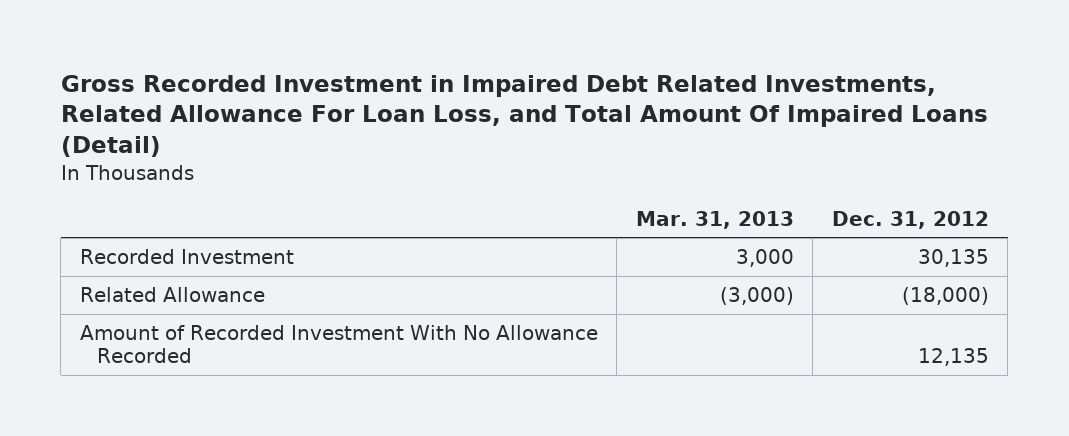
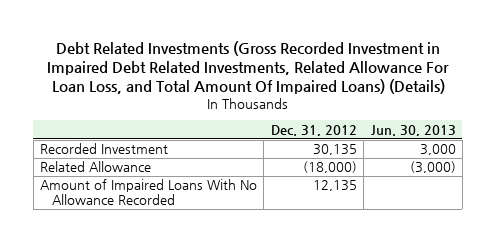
- Gross Recorded Investment in Impaired Debt Related Investments, Related Allowance For Loan Loss, and Total Amount Of Impaired Loans (Detail)
+ Debt Related Investments (Gross Recorded Investment in Impaired Debt Related Investments, Related Allowance For Loan Loss, and Total Amount Of Impaired Loans) (Details)
- | Mar. 31, 2013 | Dec. 31, 2012
+ | Dec. 31, 2012 | Jun. 30, 2013
- Amount of Recorded Investment With No Allowance Recorded | | 12,135
+ Amount of Impaired Loans With No Allowance Recorded | 12,135 |

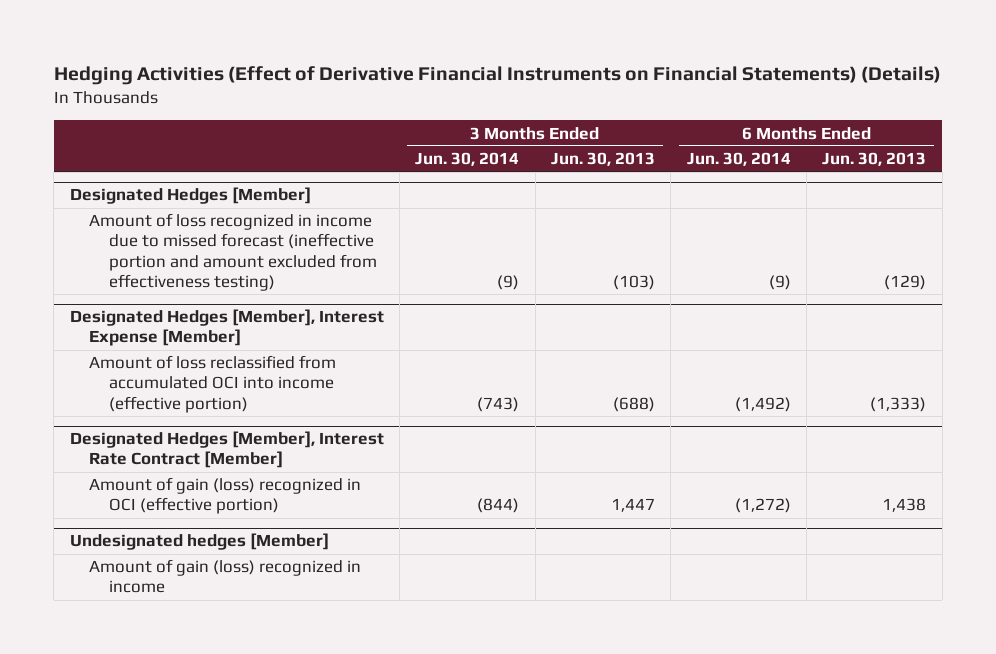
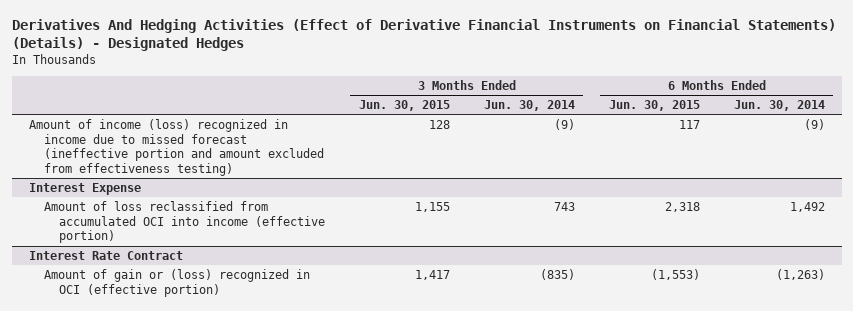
- Hedging Activities (Effect of Derivative Financial Instruments on Financial Statements) (Details)
+ Derivatives And Hedging Activities (Effect of Derivative Financial Instruments on Financial Statements) (Details) - Designated Hedges
- | 3 Months Ended Jun. 30, 2014 | 3 Months Ended Jun. 30, 2013 | 6 Months Ended Jun. 30, 2014 | 6 Months Ended Jun. 30, 2013
+ | 3 Months Ended Jun. 30, 2015 | 3 Months Ended Jun. 30, 2014 | 6 Months Ended Jun. 30, 2015 | 6 Months Ended Jun. 30, 2014
- Designated Hedges [Member]
- Amount of loss recognized in income due to missed forecast (ineffective portion and amount excluded from effectiveness testing) | (9) | (103) | (9) | (129)
- Designated Hedges [Member], Interest Expense [Member]
- Amount of loss reclassified from accumulated OCI into income (effective portion) | (743) | (688) | (1,492) | (1,333)
- Designated Hedges [Member], Interest Rate Contract [Member]
- Amount of gain (loss) recognized in OCI (effective portion) | (844) | 1,447 | (1,272) | 1,438
- Undesignated hedges [Member]
- Amount of gain (loss) recognized in income
+ Amount of income (loss) recognized in income due to missed forecast (ineffective portion and amount excluded from effectiveness testing) | 128 | (9) | 117 | (9)
+ Interest Expense
+ Amount of loss reclassified from accumulated OCI into income (effective portion) | 1,155 | 743 | 2,318 | 1,492
+ Interest Rate Contract
+ Amount of gain or (loss) recognized in OCI (effective portion) | 1,417 | (835) | (1,553) | (1,263)

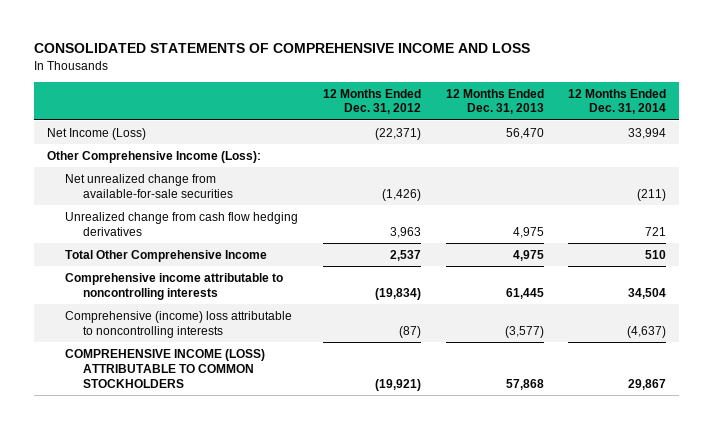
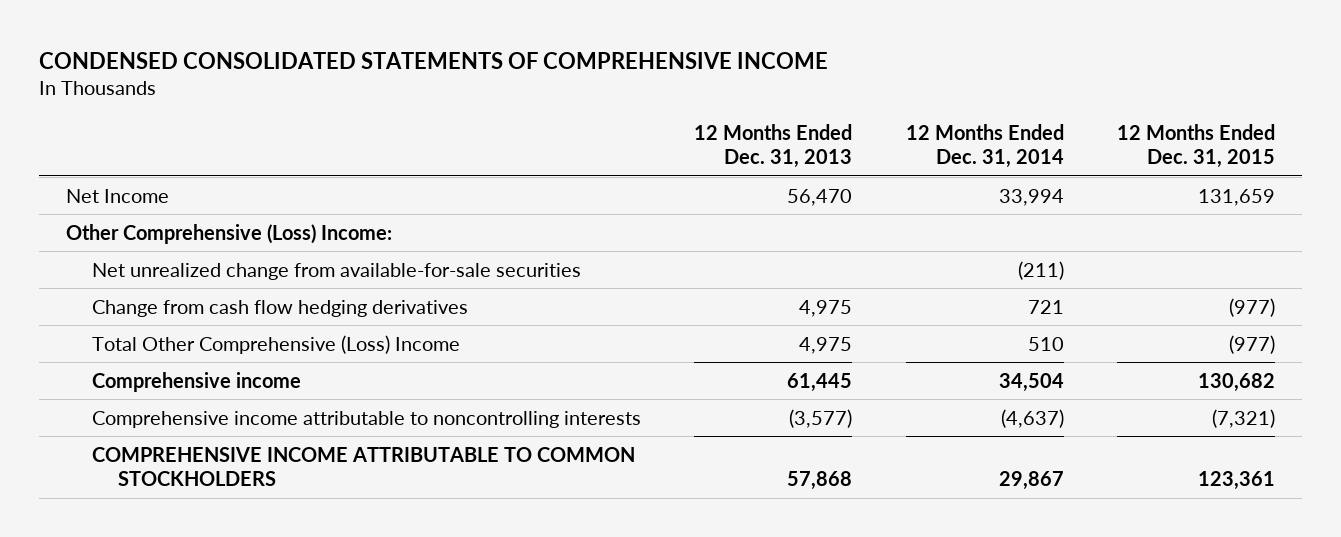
- CONSOLIDATED STATEMENTS OF COMPREHENSIVE INCOME AND LOSS
+ CONDENSED CONSOLIDATED STATEMENTS OF COMPREHENSIVE INCOME
- | 12 Months Ended Dec. 31, 2012 | 12 Months Ended Dec. 31, 2013 | 12 Months Ended Dec. 31, 2014
+ | 12 Months Ended Dec. 31, 2013 | 12 Months Ended Dec. 31, 2014 | 12 Months Ended Dec. 31, 2015
- Net Income (Loss) | (22,371) | 56,470 | 33,994
- Other Comprehensive Income (Loss):
+ Net Income | 56,470 | 33,994 | 131,659
+ Other Comprehensive (Loss) Income:
- Unrealized change from cash flow hedging derivatives | 3,963 | 4,975 | 721
- Total Other Comprehensive Income | 2,537 | 4,975 | 510
- Comprehensive income attributable to noncontrolling interests | (19,834) | 61,445 | 34,504
- Comprehensive (income) loss attributable to noncontrolling interests | (87) | (3,577) | (4,637)
- COMPREHENSIVE INCOME (LOSS) ATTRIBUTABLE TO COMMON STOCKHOLDERS | (19,921) | 57,868 | 29,867
+ Change from cash flow hedging derivatives | 4,975 | 721 | (977)
+ Total Other Comprehensive (Loss) Income | 4,975 | 510 | (977)
+ Comprehensive income | 61,445 | 34,504 | 130,682
+ Comprehensive income attributable to noncontrolling interests | (3,577) | (4,637) | (7,321)
+ COMPREHENSIVE INCOME ATTRIBUTABLE TO COMMON STOCKHOLDERS | 57,868 | 29,867 | 123,361

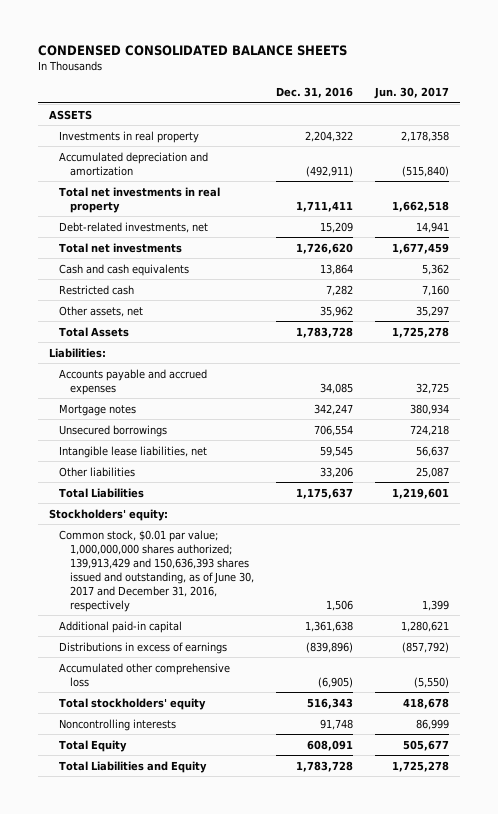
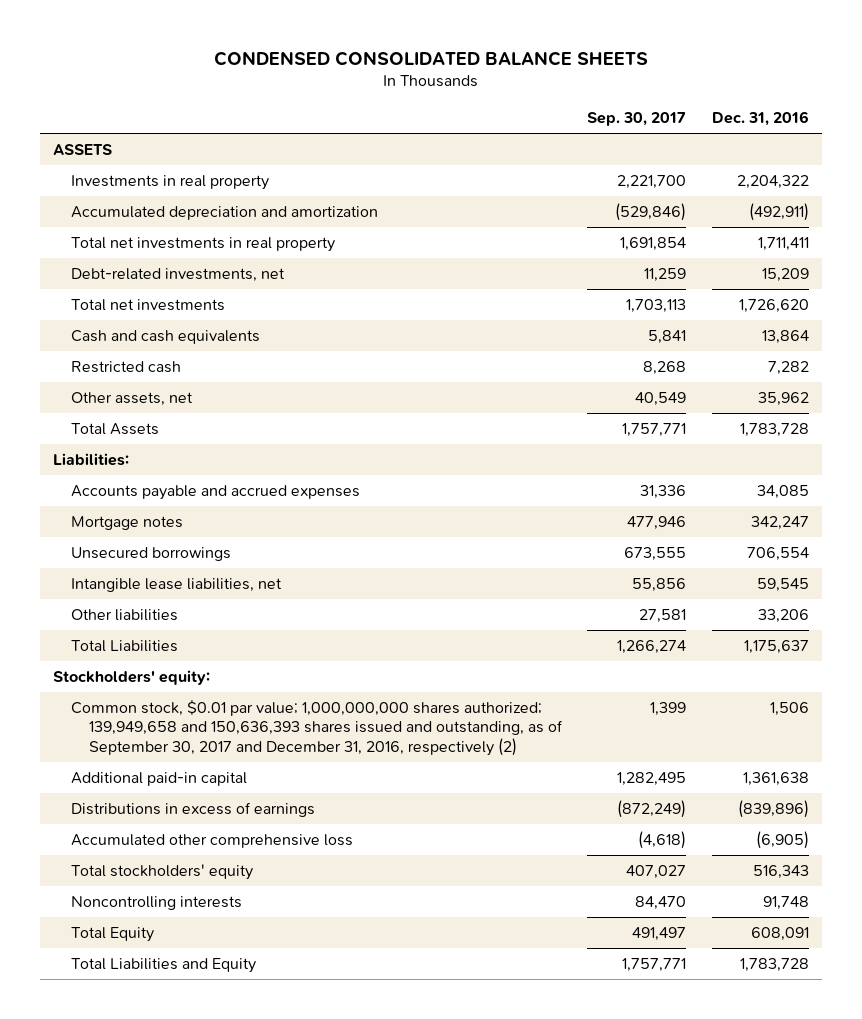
- | Dec. 31, 2016 | Jun. 30, 2017
+ | Sep. 30, 2017 | Dec. 31, 2016
- Common stock, $0.01 par value; 1,000,000,000 shares authorized; 139,913,429 and 150,636,393 shares issued and outstanding, as of June 30, 2017 and December 31, 2016, respectively | 1,506 | 1,399
+ Common stock, $0.01 par value; 1,000,000,000 shares authorized; 139,949,658 and 150,636,393 shares issued and outstanding, as of September 30, 2017 and December 31, 2016, respectively (2) | 1,399 | 1,506

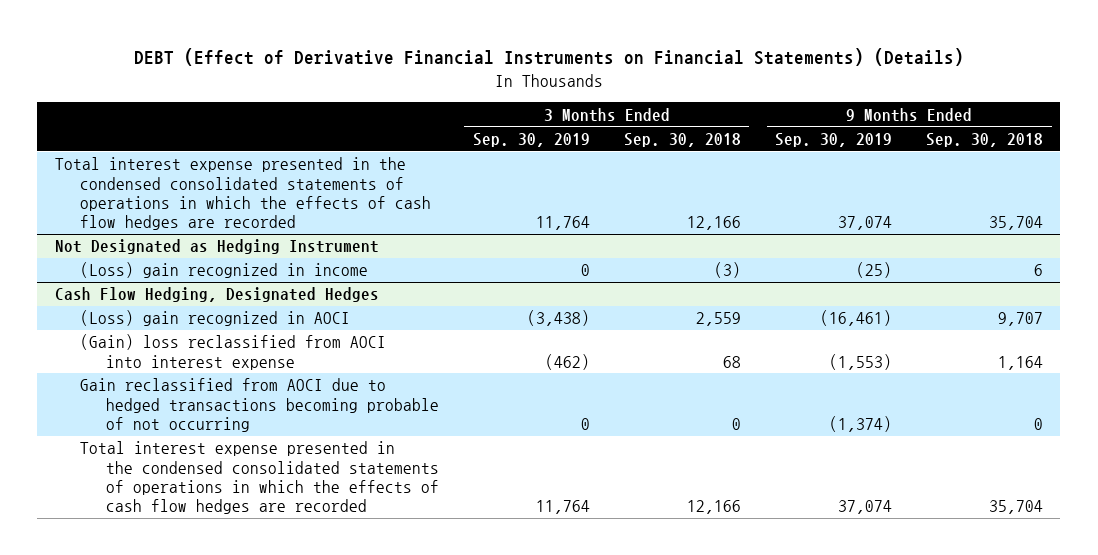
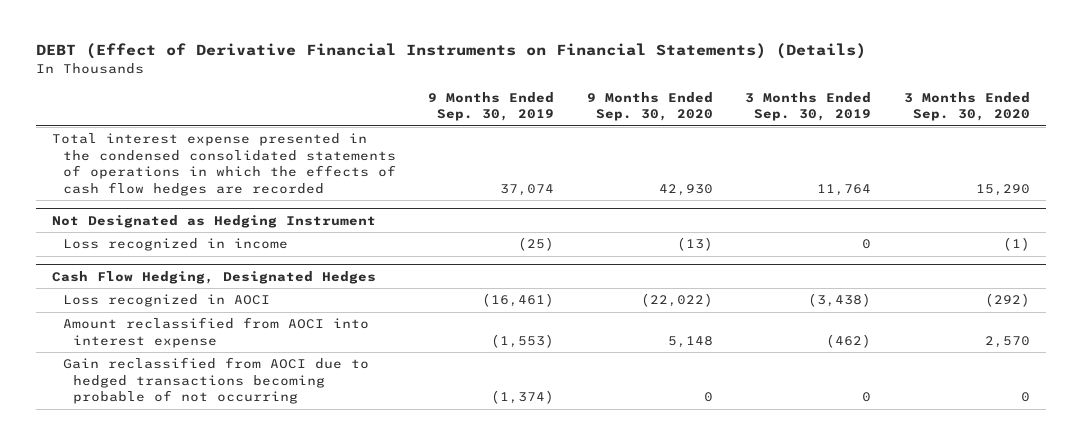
- | 3 Months Ended Sep. 30, 2019 | 3 Months Ended Sep. 30, 2018 | 9 Months Ended Sep. 30, 2019 | 9 Months Ended Sep. 30, 2018
+ | 9 Months Ended Sep. 30, 2019 | 9 Months Ended Sep. 30, 2020 | 3 Months Ended Sep. 30, 2019 | 3 Months Ended Sep. 30, 2020
@ Not Designated as Hedging Instrument
- (Loss) gain recognized in income | 0 | (3) | (25) | 6
+ Loss recognized in income | (25) | (13) | 0 | (1)
@ Cash Flow Hedging, Designated Hedges
- (Loss) gain recognized in AOCI | (3,438) | 2,559 | (16,461) | 9,707
- (Gain) loss reclassified from AOCI into interest expense | (462) | 68 | (1,553) | 1,164
+ Loss recognized in AOCI | (16,461) | (22,022) | (3,438) | (292)
+ Amount reclassified from AOCI into interest expense | (1,553) | 5,148 | (462) | 2,570
- Total interest expense presented in the condensed consolidated statements of operations in which the effects of cash flow hedges are recorded | 11,764 | 12,166 | 37,074 | 35,704

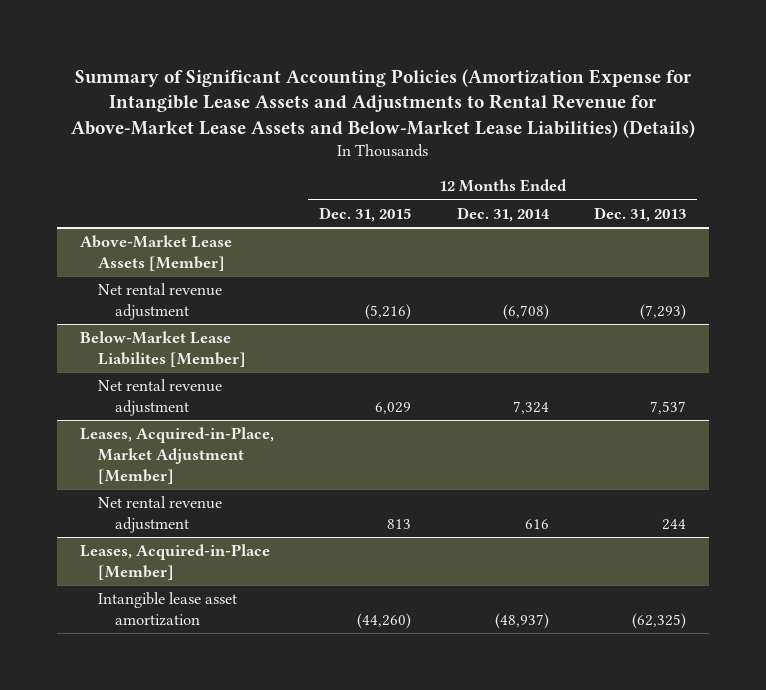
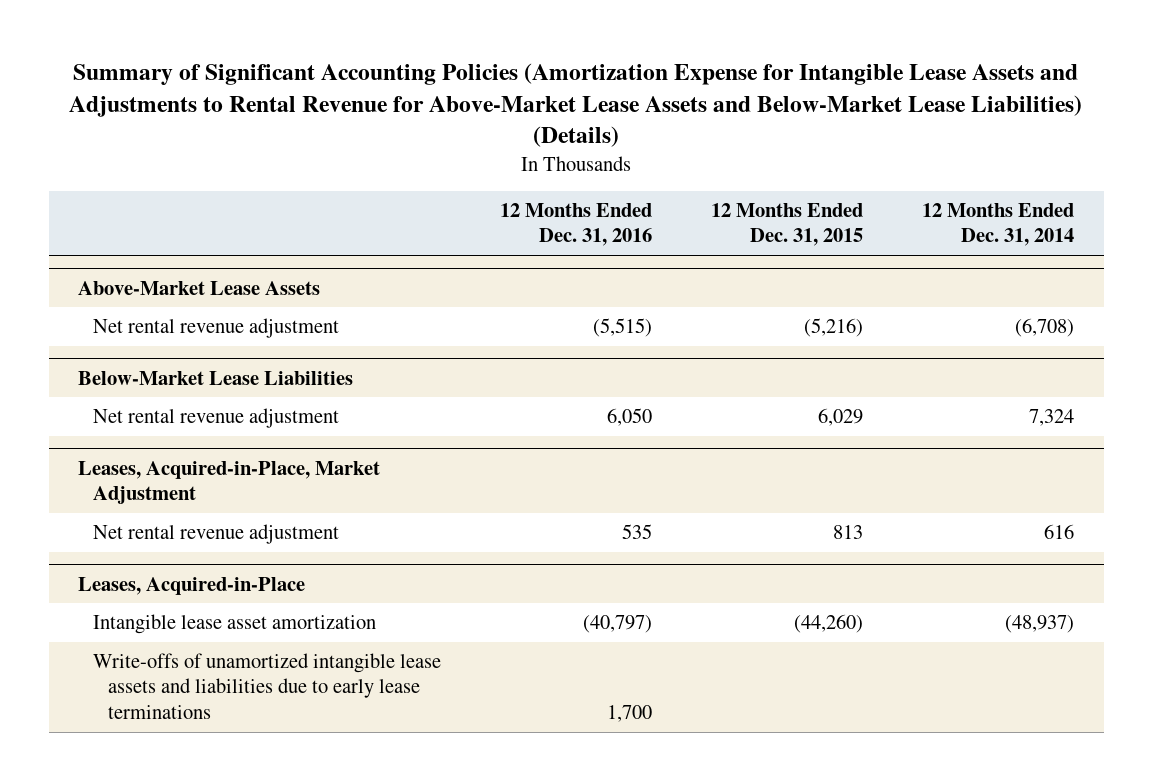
- | 12 Months Ended Dec. 31, 2015 | 12 Months Ended Dec. 31, 2014 | 12 Months Ended Dec. 31, 2013
+ | 12 Months Ended Dec. 31, 2016 | 12 Months Ended Dec. 31, 2015 | 12 Months Ended Dec. 31, 2014
- Above-Market Lease Assets [Member]
+ Above-Market Lease Assets
- Below-Market Lease Liabilites [Member]
+ Below-Market Lease Liabilities
- Leases, Acquired-in-Place, Market Adjustment [Member]
+ Leases, Acquired-in-Place, Market Adjustment
- Leases, Acquired-in-Place [Member]
+ Leases, Acquired-in-Place
+ Write-offs of unamortized intangible lease assets and liabilities due to early lease terminations | 1,700 | |

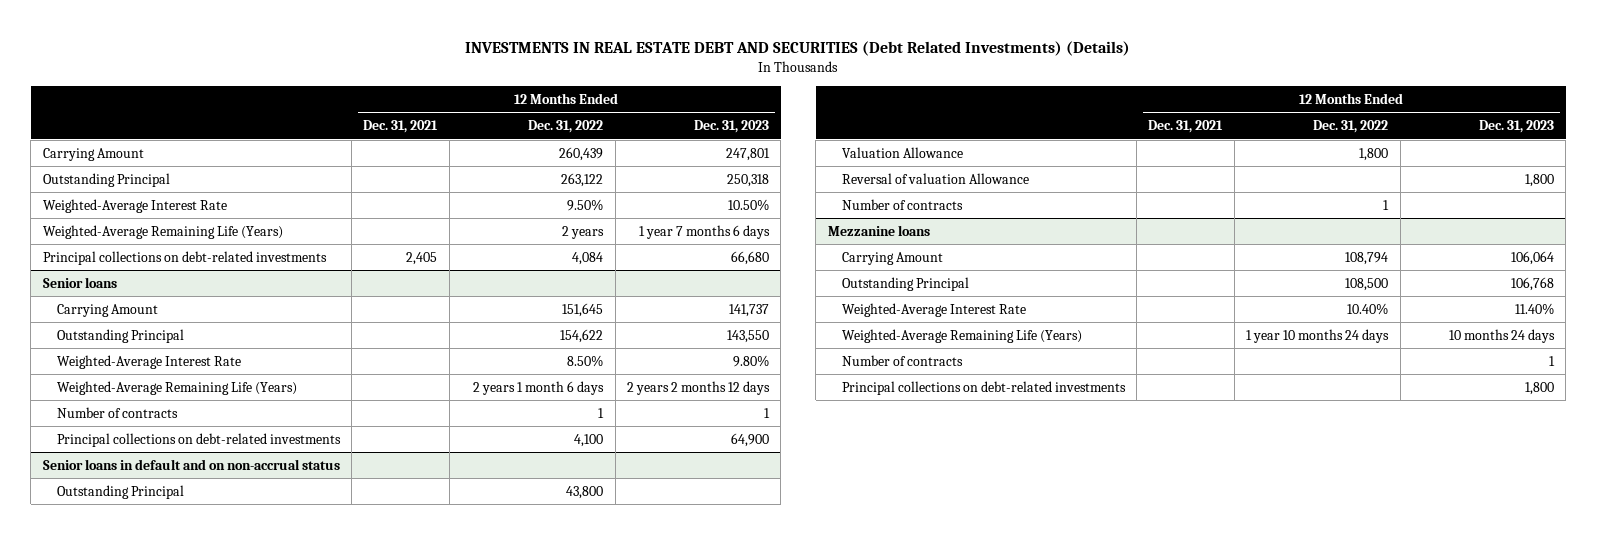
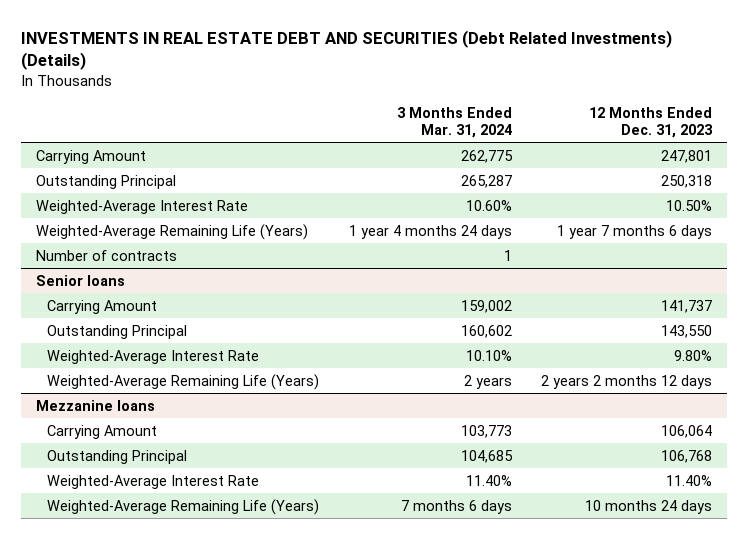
- | 12 Months Ended Dec. 31, 2021 | 12 Months Ended Dec. 31, 2022 | 12 Months Ended Dec. 31, 2023
+ | 3 Months Ended Mar. 31, 2024 | 12 Months Ended Dec. 31, 2023
- Principal collections on debt-related investments | 2,405 | 4,084 | 66,680
+ Number of contracts | 1 |
@ Senior loans
- Number of contracts | | 1 | 1
- Principal collections on debt-related investments | | 4,100 | 64,900
- Senior loans in default and on non-accrual status
- Outstanding Principal | | 43,800 |
- Valuation Allowance | | 1,800 |
- Reversal of valuation Allowance | | | 1,800
- Number of contracts | | 1 |
@ Mezzanine loans
- Number of contracts | | | 1
- Principal collections on debt-related investments | | | 1,800

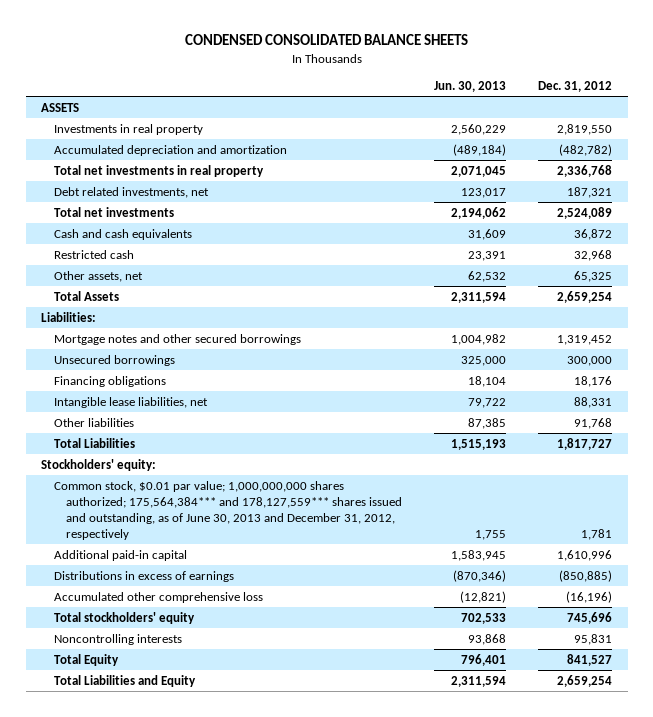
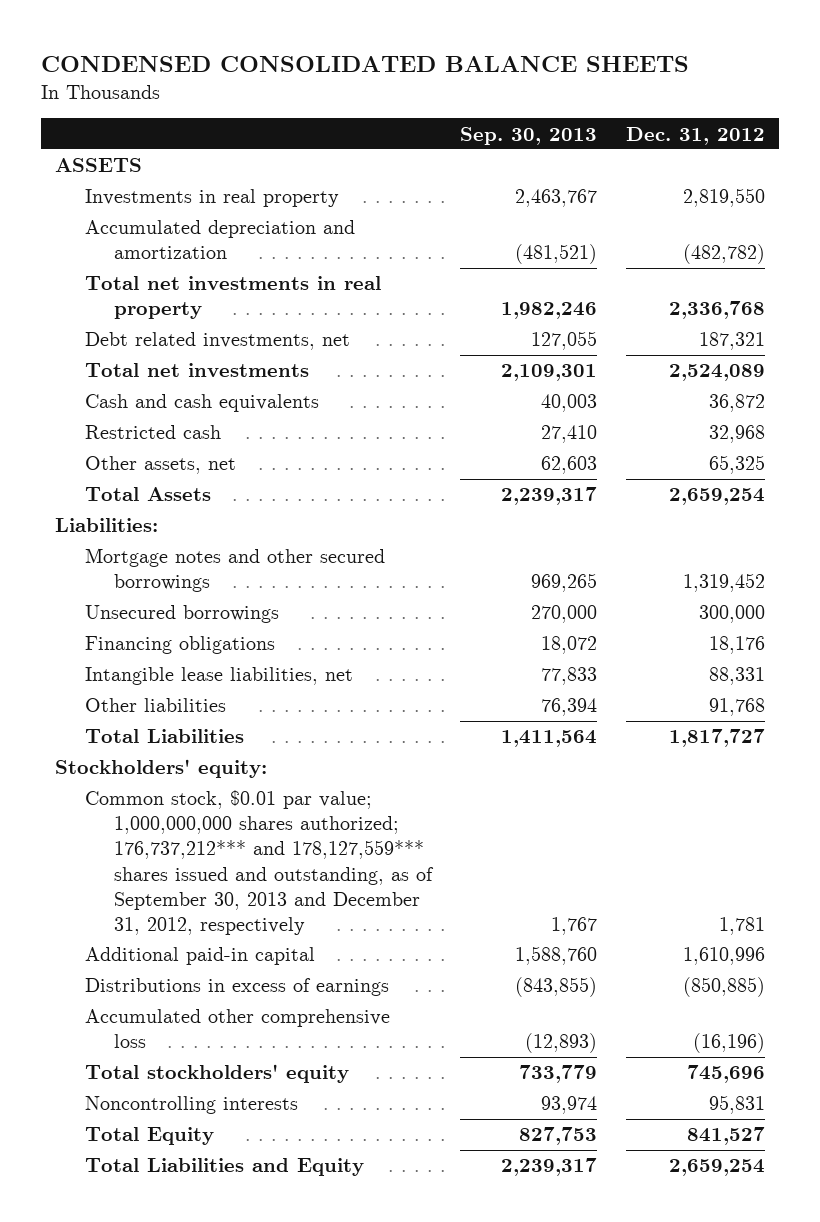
- | Jun. 30, 2013 | Dec. 31, 2012
+ | Sep. 30, 2013 | Dec. 31, 2012
- Common stock, $0.01 par value; 1,000,000,000 shares authorized; 175,564,384*** and 178,127,559*** shares issued and outstanding, as of June 30, 2013 and December 31, 2012, respectively | 1,755 | 1,781
+ Common stock, $0.01 par value; 1,000,000,000 shares authorized; 176,737,212*** and 178,127,559*** shares issued and outstanding, as of September 30, 2013 and December 31, 2012, respectively | 1,767 | 1,781

